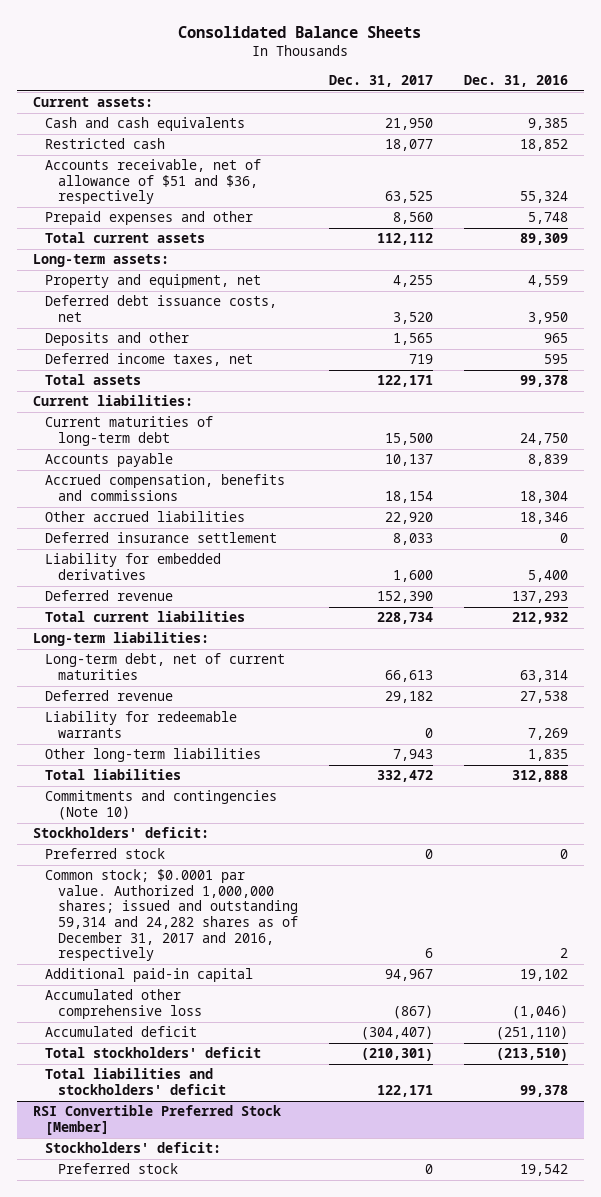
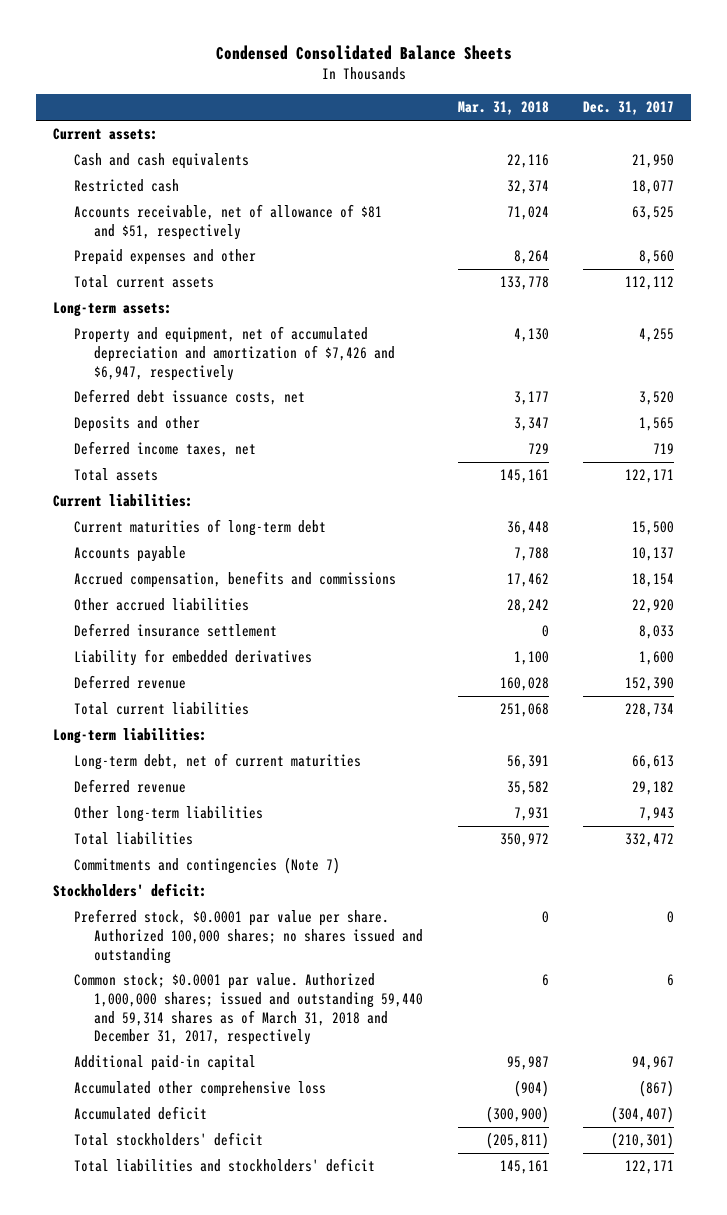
- Consolidated Balance Sheets
+ Condensed Consolidated Balance Sheets
- | Dec. 31, 2017 | Dec. 31, 2016
+ | Mar. 31, 2018 | Dec. 31, 2017
- Accounts receivable, net of allowance of $51 and $36, respectively | 63,525 | 55,324
+ Accounts receivable, net of allowance of $81 and $51, respectively | 71,024 | 63,525
- Property and equipment, net | 4,255 | 4,559
+ Property and equipment, net of accumulated depreciation and amortization of $7,426 and $6,947, respectively | 4,130 | 4,255
- Liability for redeemable warrants | 0 | 7,269
- Commitments and contingencies (Note 10)
+ Commitments and contingencies (Note 7)
- Preferred stock | 0 | 0
- Common stock; $0.0001 par value. Authorized 1,000,000 shares; issued and outstanding 59,314 and 24,282 shares as of December 31, 2017 and 2016, respectively | 6 | 2
+ Preferred stock, $0.0001 par value per share. Authorized 100,000 shares; no shares issued and outstanding | 0 | 0
+ Common stock; $0.0001 par value. Authorized 1,000,000 shares; issued and outstanding 59,440 and 59,314 shares as of March 31, 2018 and December 31, 2017, respectively | 6 | 6
- RSI Convertible Preferred Stock [Member]
- Stockholders' deficit:
- Preferred stock | 0 | 19,542

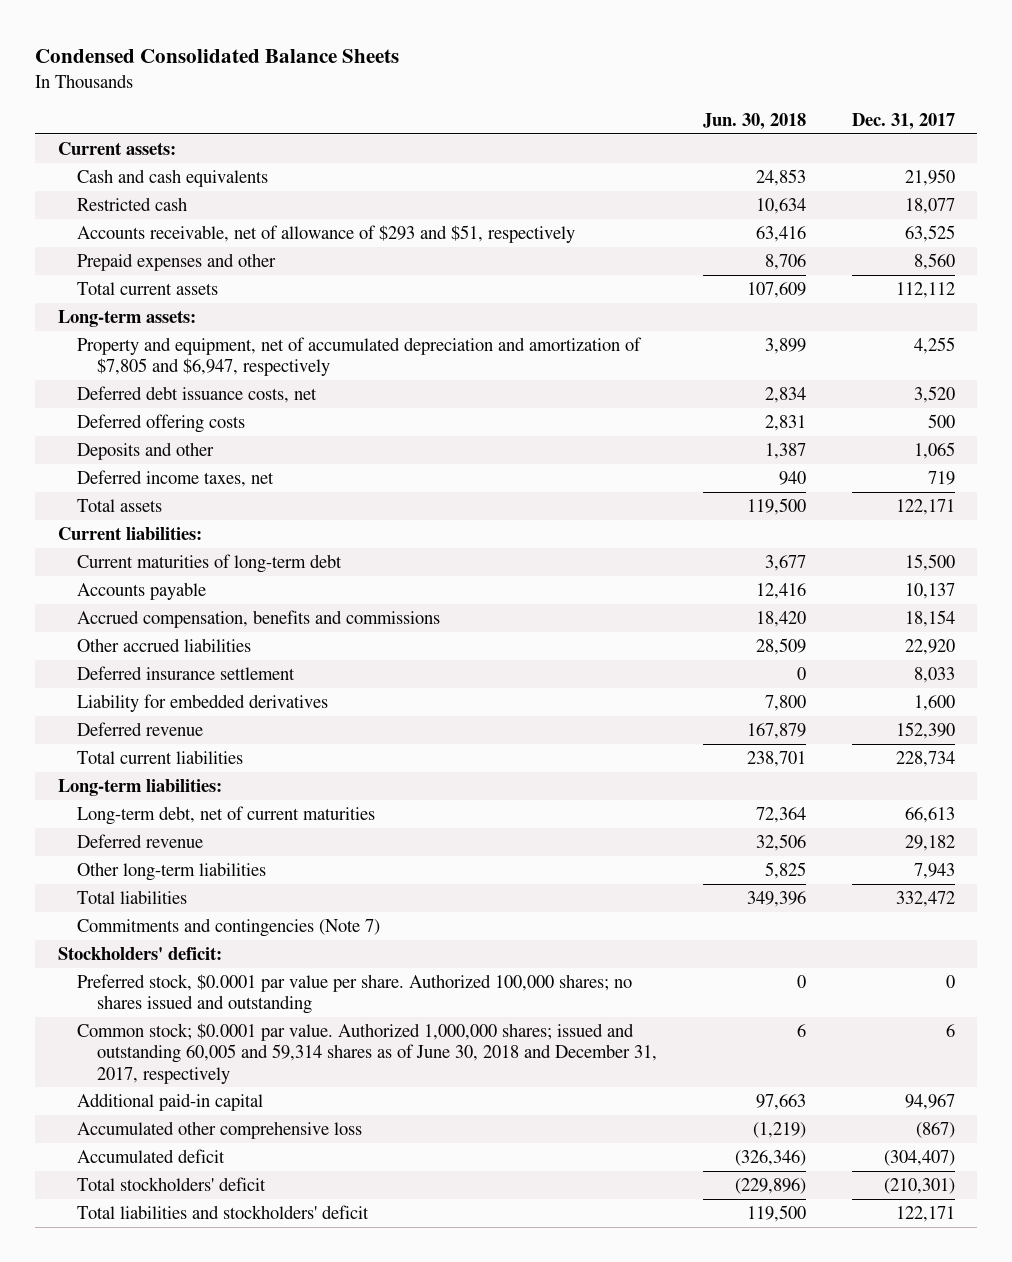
- | Mar. 31, 2018 | Dec. 31, 2017
+ | Jun. 30, 2018 | Dec. 31, 2017
- Accounts receivable, net of allowance of $81 and $51, respectively | 71,024 | 63,525
+ Accounts receivable, net of allowance of $293 and $51, respectively | 63,416 | 63,525
- Property and equipment, net of accumulated depreciation and amortization of $7,426 and $6,947, respectively | 4,130 | 4,255
+ Property and equipment, net of accumulated depreciation and amortization of $7,805 and $6,947, respectively | 3,899 | 4,255
- Deposits and other | 3,347 | 1,565
+ Deferred offering costs | 2,831 | 500
+ Deposits and other | 1,387 | 1,065
- Common stock; $0.0001 par value. Authorized 1,000,000 shares; issued and outstanding 59,440 and 59,314 shares as of March 31, 2018 and December 31, 2017, respectively | 6 | 6
+ Common stock; $0.0001 par value. Authorized 1,000,000 shares; issued and outstanding 60,005 and 59,314 shares as of June 30, 2018 and December 31, 2017, respectively | 6 | 6

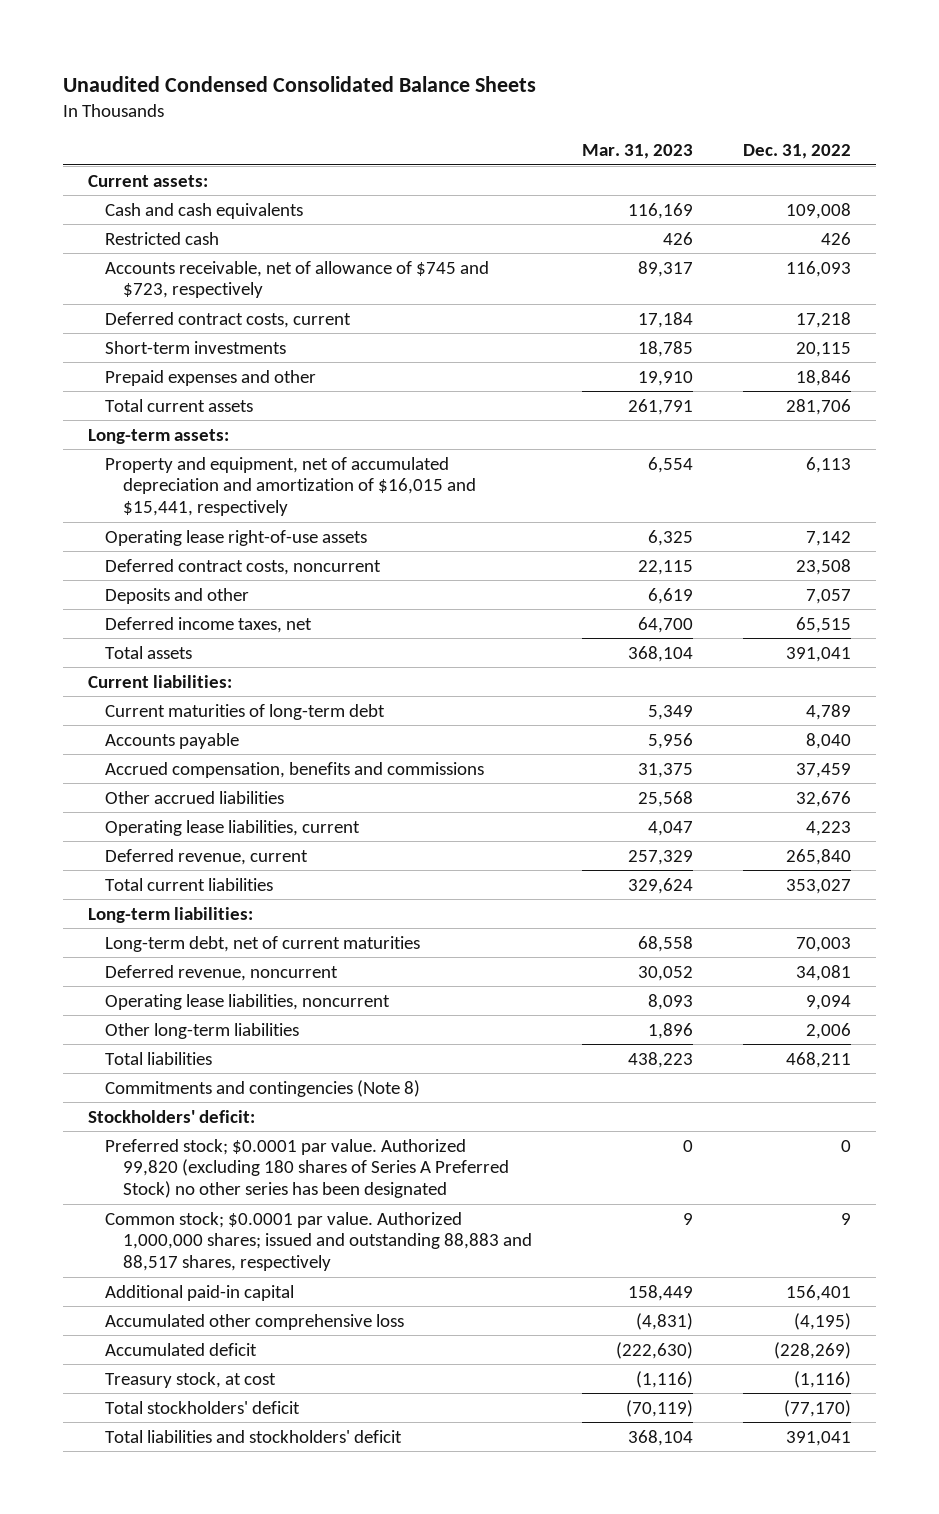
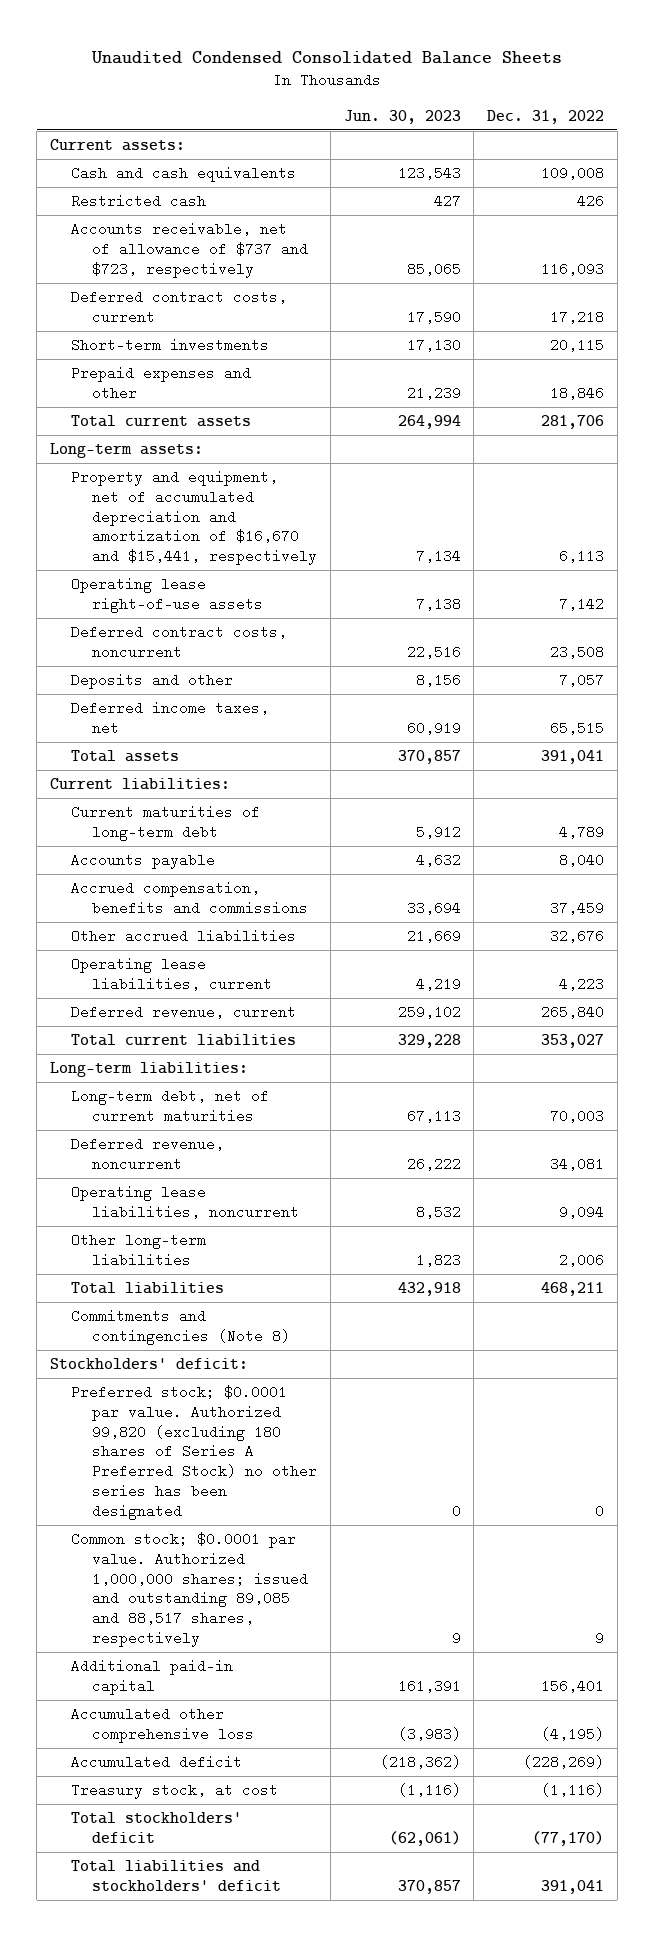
- | Mar. 31, 2023 | Dec. 31, 2022
+ | Jun. 30, 2023 | Dec. 31, 2022
- Accounts receivable, net of allowance of $745 and $723, respectively | 89,317 | 116,093
+ Accounts receivable, net of allowance of $737 and $723, respectively | 85,065 | 116,093
- Property and equipment, net of accumulated depreciation and amortization of $16,015 and $15,441, respectively | 6,554 | 6,113
+ Property and equipment, net of accumulated depreciation and amortization of $16,670 and $15,441, respectively | 7,134 | 6,113
- Common stock; $0.0001 par value. Authorized 1,000,000 shares; issued and outstanding 88,883 and 88,517 shares, respectively | 9 | 9
+ Common stock; $0.0001 par value. Authorized 1,000,000 shares; issued and outstanding 89,085 and 88,517 shares, respectively | 9 | 9

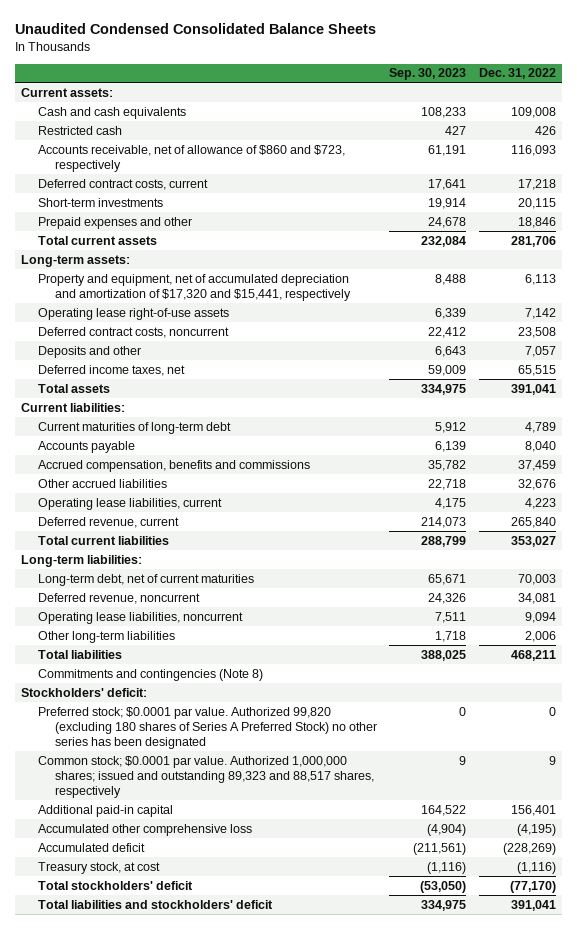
- | Jun. 30, 2023 | Dec. 31, 2022
+ | Sep. 30, 2023 | Dec. 31, 2022
- Accounts receivable, net of allowance of $737 and $723, respectively | 85,065 | 116,093
+ Accounts receivable, net of allowance of $860 and $723, respectively | 61,191 | 116,093
- Property and equipment, net of accumulated depreciation and amortization of $16,670 and $15,441, respectively | 7,134 | 6,113
+ Property and equipment, net of accumulated depreciation and amortization of $17,320 and $15,441, respectively | 8,488 | 6,113
- Common stock; $0.0001 par value. Authorized 1,000,000 shares; issued and outstanding 89,085 and 88,517 shares, respectively | 9 | 9
+ Common stock; $0.0001 par value. Authorized 1,000,000 shares; issued and outstanding 89,323 and 88,517 shares, respectively | 9 | 9

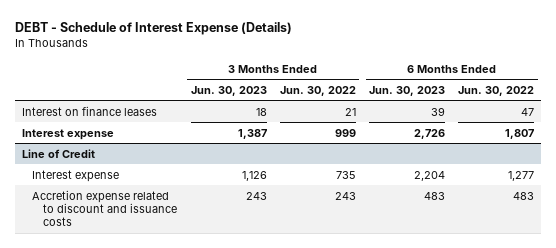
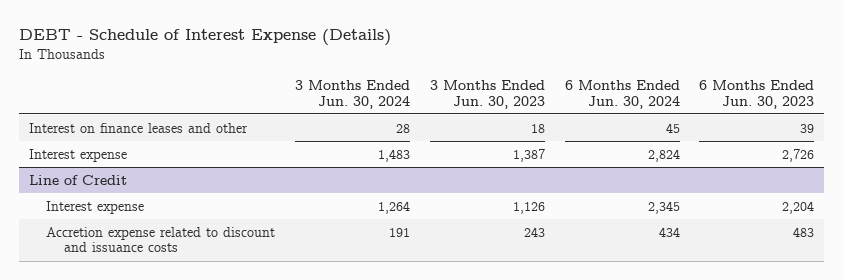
- | 3 Months Ended Jun. 30, 2023 | 3 Months Ended Jun. 30, 2022 | 6 Months Ended Jun. 30, 2023 | 6 Months Ended Jun. 30, 2022
+ | 3 Months Ended Jun. 30, 2024 | 3 Months Ended Jun. 30, 2023 | 6 Months Ended Jun. 30, 2024 | 6 Months Ended Jun. 30, 2023
- Interest on finance leases | 18 | 21 | 39 | 47
+ Interest on finance leases and other | 28 | 18 | 45 | 39

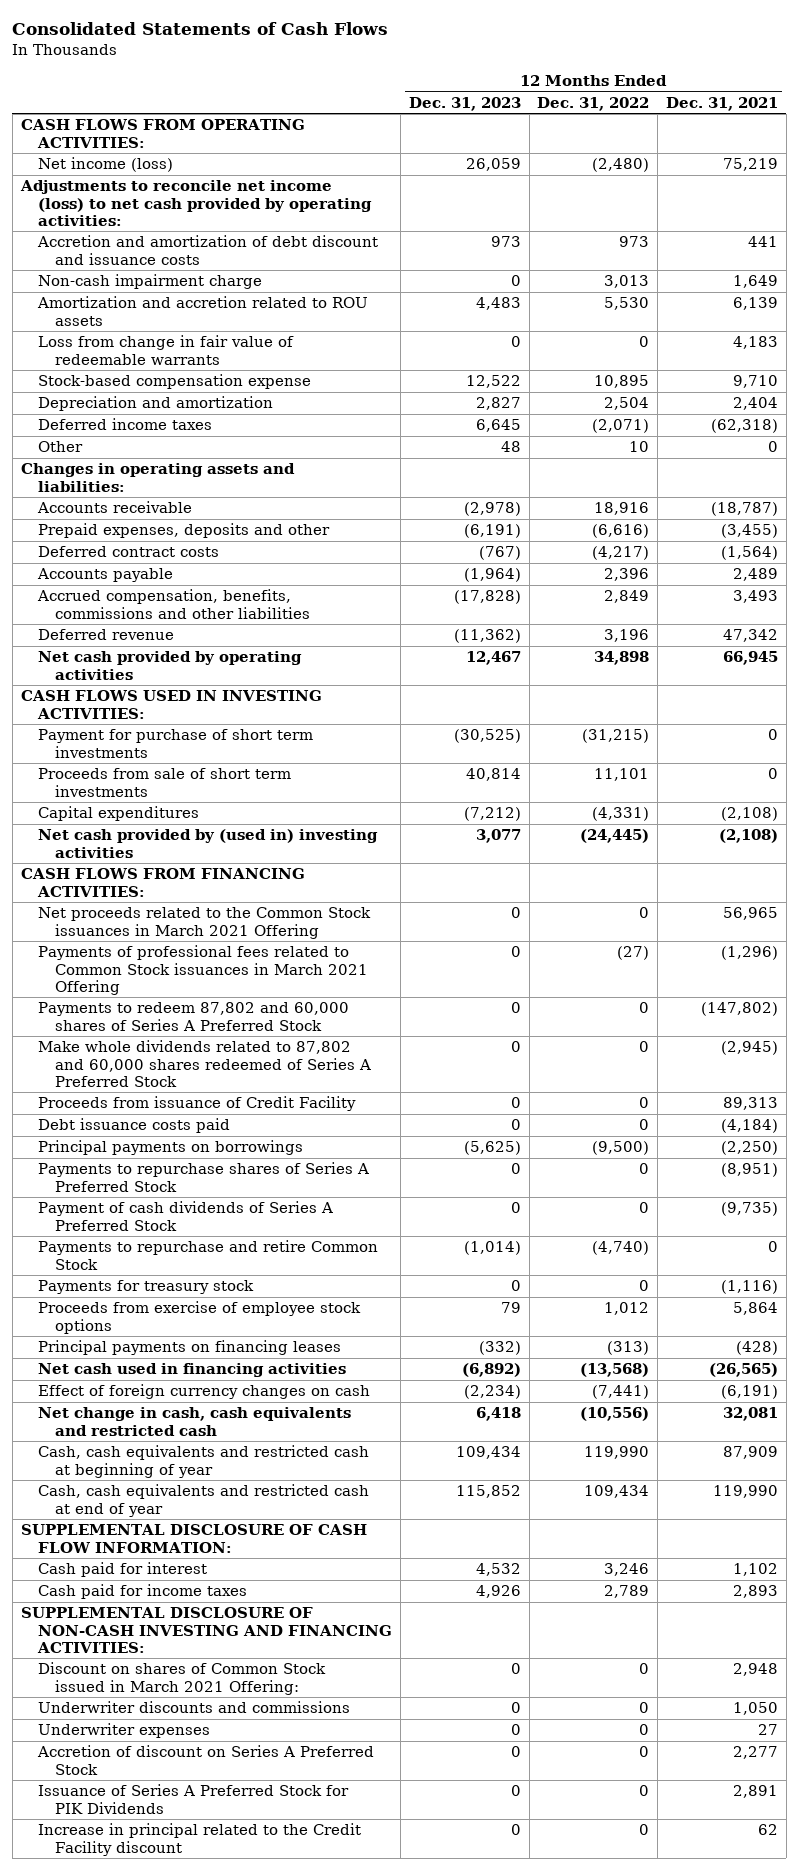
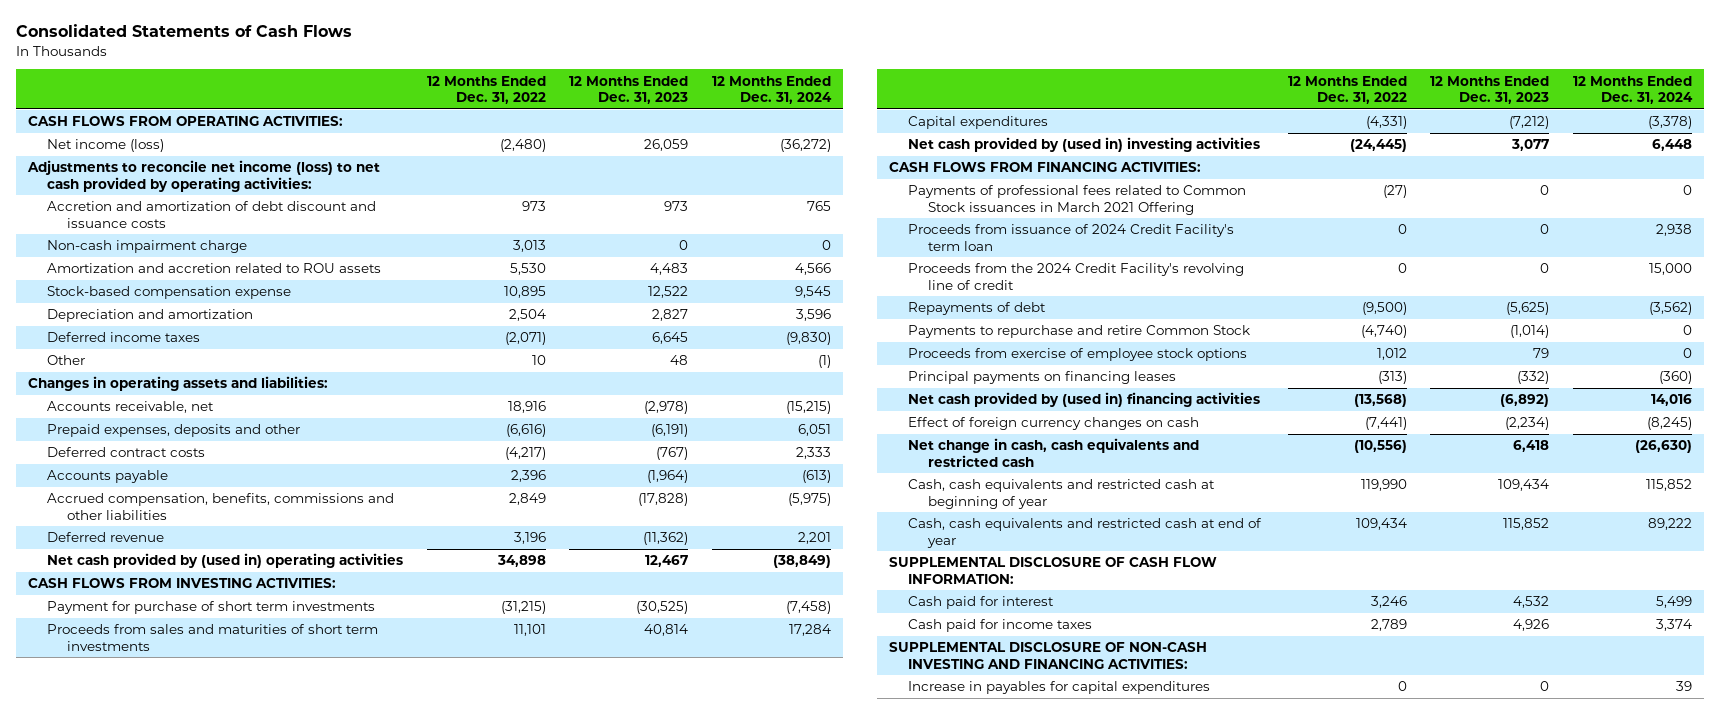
- | 12 Months Ended Dec. 31, 2023 | 12 Months Ended Dec. 31, 2022 | 12 Months Ended Dec. 31, 2021
+ | 12 Months Ended Dec. 31, 2022 | 12 Months Ended Dec. 31, 2023 | 12 Months Ended Dec. 31, 2024
- Loss from change in fair value of redeemable warrants | 0 | 0 | 4,183
- Accounts receivable | (2,978) | 18,916 | (18,787)
+ Accounts receivable, net | 18,916 | (2,978) | (15,215)
- Net cash provided by operating activities | 12,467 | 34,898 | 66,945
- CASH FLOWS USED IN INVESTING ACTIVITIES:
+ Net cash provided by (used in) operating activities | 34,898 | 12,467 | (38,849)
+ CASH FLOWS FROM INVESTING ACTIVITIES:
- Proceeds from sale of short term investments | 40,814 | 11,101 | 0
+ Proceeds from sales and maturities of short term investments | 11,101 | 40,814 | 17,284
- Net proceeds related to the Common Stock issuances in March 2021 Offering | 0 | 0 | 56,965
- Payments to redeem 87,802 and 60,000 shares of Series A Preferred Stock | 0 | 0 | (147,802)
- Make whole dividends related to 87,802 and 60,000 shares redeemed of Series A Preferred Stock | 0 | 0 | (2,945)
- Proceeds from issuance of Credit Facility | 0 | 0 | 89,313
- Debt issuance costs paid | 0 | 0 | (4,184)
- Principal payments on borrowings | (5,625) | (9,500) | (2,250)
- Payments to repurchase shares of Series A Preferred Stock | 0 | 0 | (8,951)
- Payment of cash dividends of Series A Preferred Stock | 0 | 0 | (9,735)
+ Proceeds from issuance of 2024 Credit Facility's term loan | 0 | 0 | 2,938
+ Proceeds from the 2024 Credit Facility's revolving line of credit | 0 | 0 | 15,000
+ Repayments of debt | (9,500) | (5,625) | (3,562)
- Payments for treasury stock | 0 | 0 | (1,116)
- Net cash used in financing activities | (6,892) | (13,568) | (26,565)
+ Net cash provided by (used in) financing activities | (13,568) | (6,892) | 14,016
- Discount on shares of Common Stock issued in March 2021 Offering: | 0 | 0 | 2,948
- Underwriter discounts and commissions | 0 | 0 | 1,050
- Underwriter expenses | 0 | 0 | 27
- Accretion of discount on Series A Preferred Stock | 0 | 0 | 2,277
- Issuance of Series A Preferred Stock for PIK Dividends | 0 | 0 | 2,891
- Increase in principal related to the Credit Facility discount | 0 | 0 | 62
+ Increase in payables for capital expenditures | 0 | 0 | 39

